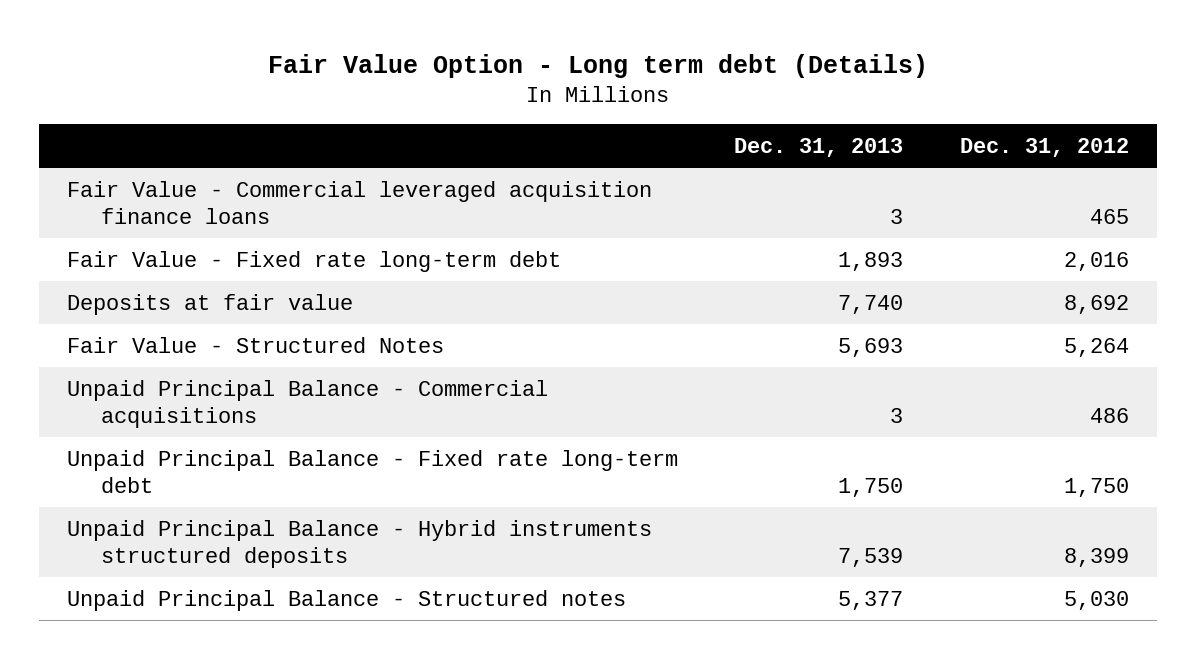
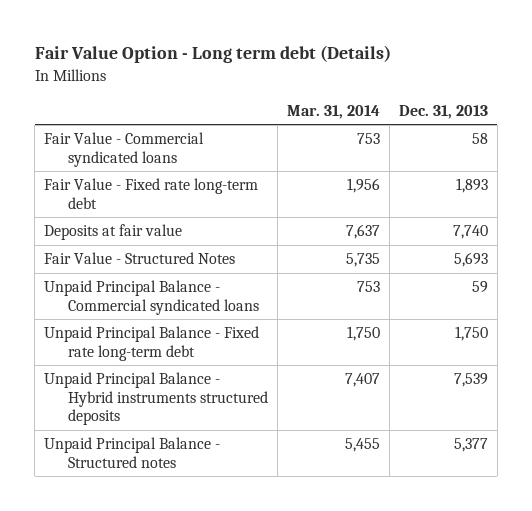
- | Dec. 31, 2013 | Dec. 31, 2012
+ | Mar. 31, 2014 | Dec. 31, 2013
- Fair Value - Commercial leveraged acquisition finance loans | 3 | 465
+ Fair Value - Commercial syndicated loans | 753 | 58
- Unpaid Principal Balance - Commercial acquisitions | 3 | 486
+ Unpaid Principal Balance - Commercial syndicated loans | 753 | 59

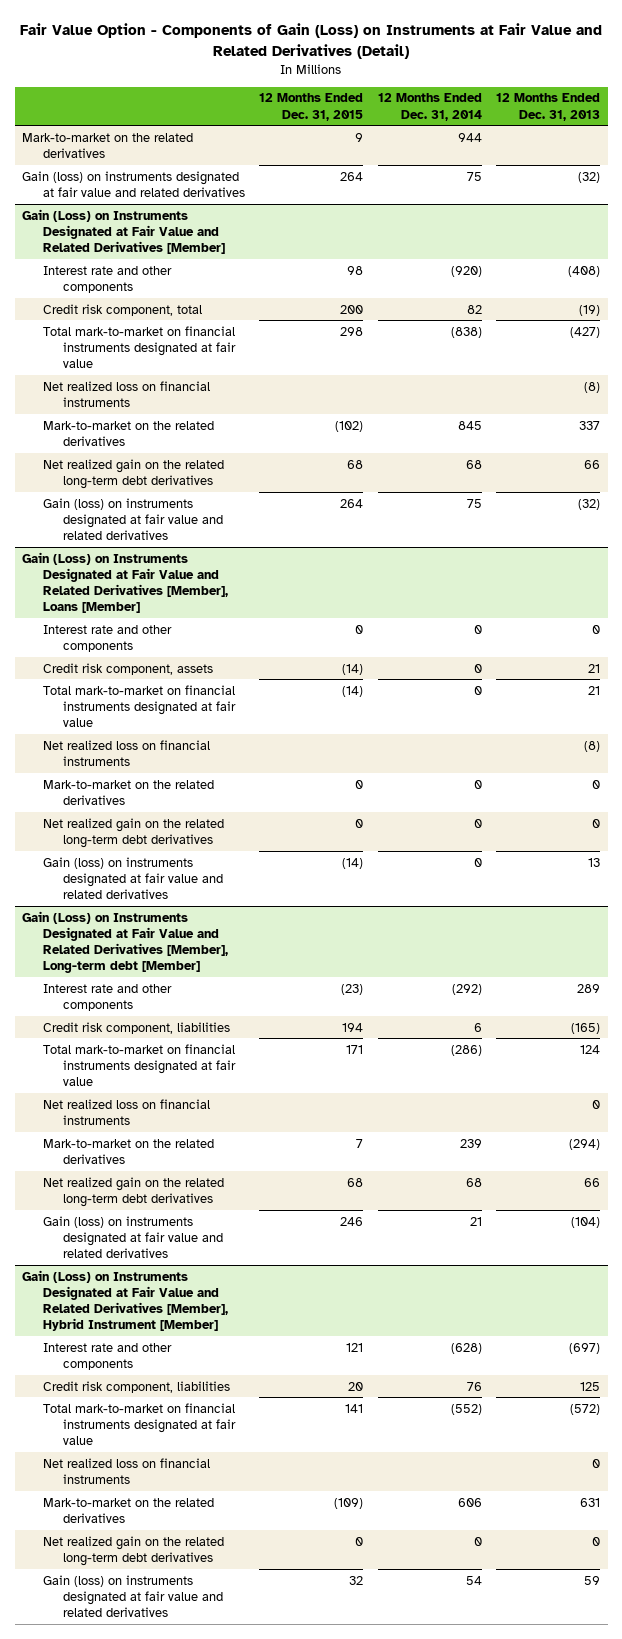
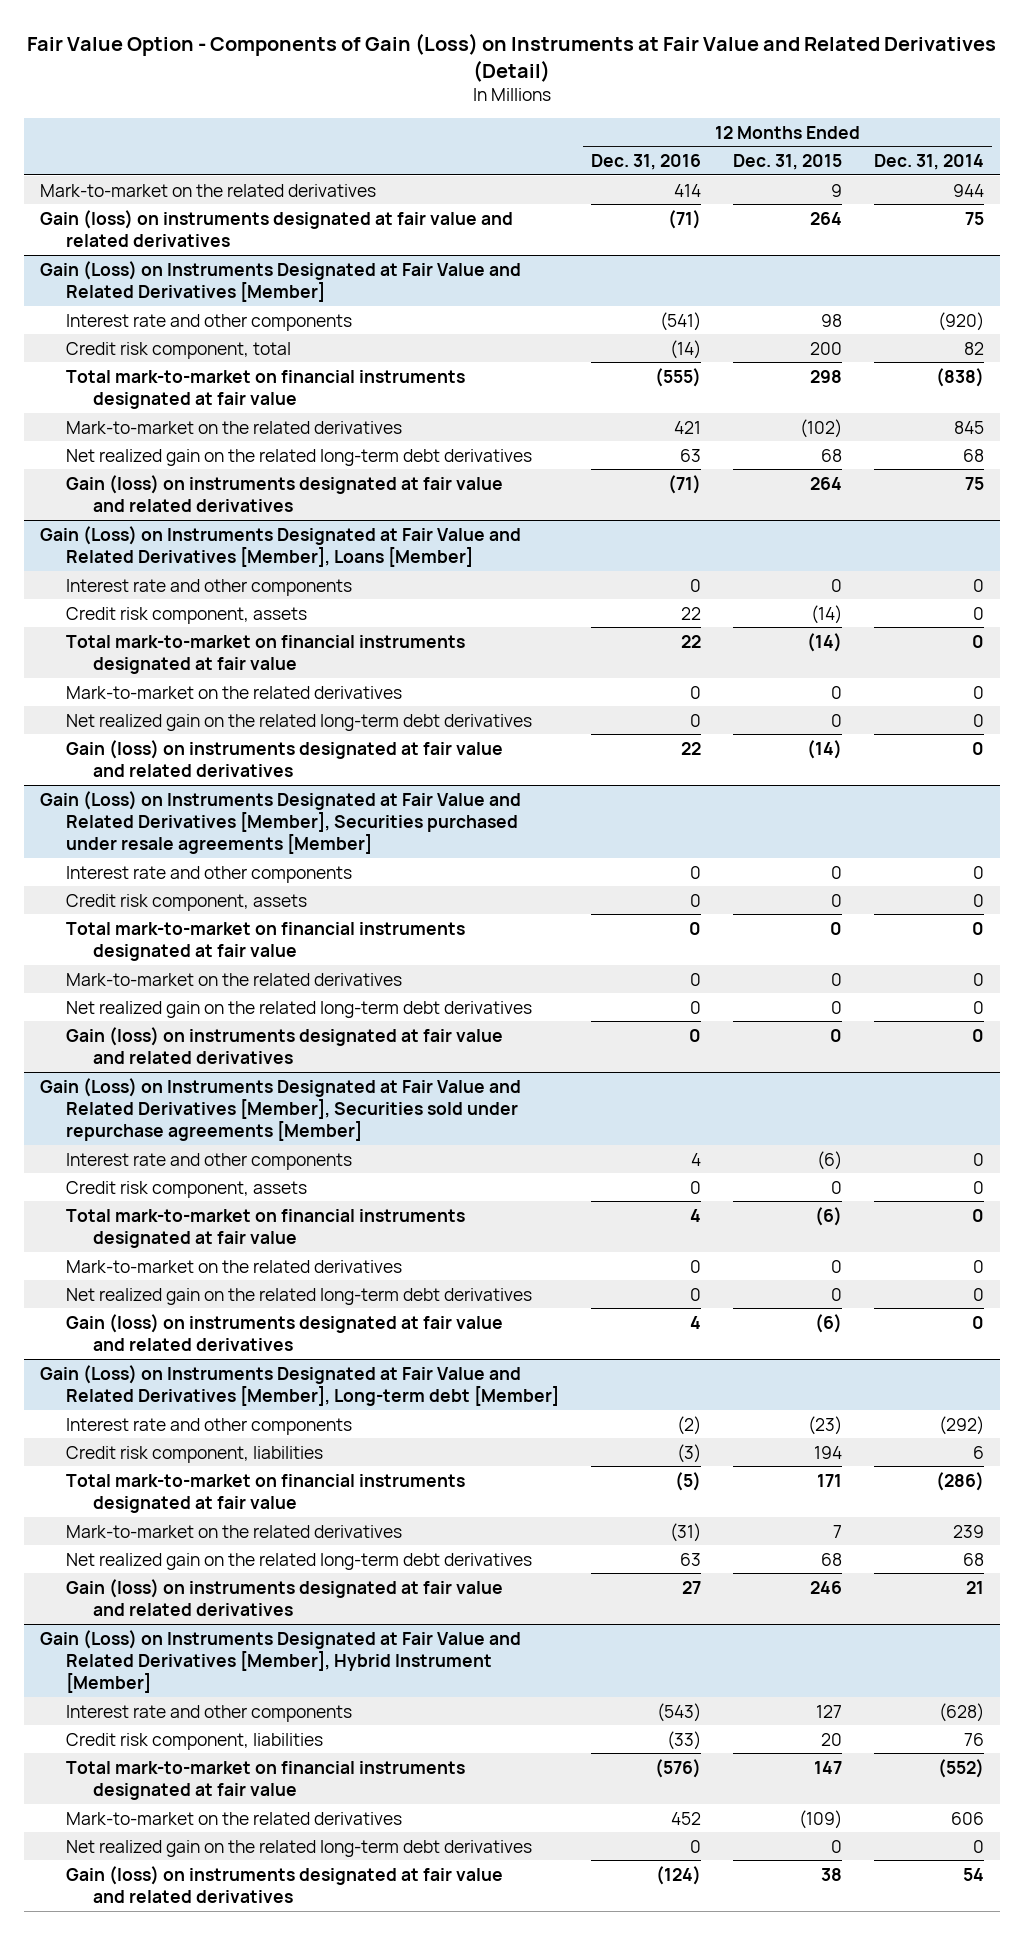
- | 12 Months Ended Dec. 31, 2015 | 12 Months Ended Dec. 31, 2014 | 12 Months Ended Dec. 31, 2013
+ | 12 Months Ended Dec. 31, 2016 | 12 Months Ended Dec. 31, 2015 | 12 Months Ended Dec. 31, 2014
@ Gain (Loss) on Instruments Designated at Fair Value and Related Derivatives [Member]
- Net realized loss on financial instruments | | | (8)
@ Gain (Loss) on Instruments Designated at Fair Value and Related Derivatives [Member], Loans [Member]
- Net realized loss on financial instruments | | | (8)
+ Gain (Loss) on Instruments Designated at Fair Value and Related Derivatives [Member], Securities purchased under resale agreements [Member]
+ Interest rate and other components | 0 | 0 | 0
+ Credit risk component, assets | 0 | 0 | 0
+ Total mark-to-market on financial instruments designated at fair value | 0 | 0 | 0
+ Mark-to-market on the related derivatives | 0 | 0 | 0
+ Net realized gain on the related long-term debt derivatives | 0 | 0 | 0
+ Gain (loss) on instruments designated at fair value and related derivatives | 0 | 0 | 0
+ Gain (Loss) on Instruments Designated at Fair Value and Related Derivatives [Member], Securities sold under repurchase agreements [Member]
+ Interest rate and other components | 4 | (6) | 0
+ Credit risk component, assets | 0 | 0 | 0
+ Total mark-to-market on financial instruments designated at fair value | 4 | (6) | 0
+ Mark-to-market on the related derivatives | 0 | 0 | 0
+ Net realized gain on the related long-term debt derivatives | 0 | 0 | 0
+ Gain (loss) on instruments designated at fair value and related derivatives | 4 | (6) | 0
@ Gain (Loss) on Instruments Designated at Fair Value and Related Derivatives [Member], Long-term debt [Member]
- Net realized loss on financial instruments | | | 0
@ Gain (Loss) on Instruments Designated at Fair Value and Related Derivatives [Member], Hybrid Instrument [Member]
- Interest rate and other components | 121 | (628) | (697)
+ Interest rate and other components | (543) | 127 | (628)
- Total mark-to-market on financial instruments designated at fair value | 141 | (552) | (572)
- Net realized loss on financial instruments | | | 0
+ Total mark-to-market on financial instruments designated at fair value | (576) | 147 | (552)
- Gain (loss) on instruments designated at fair value and related derivatives | 32 | 54 | 59
+ Gain (loss) on instruments designated at fair value and related derivatives | (124) | 38 | 54

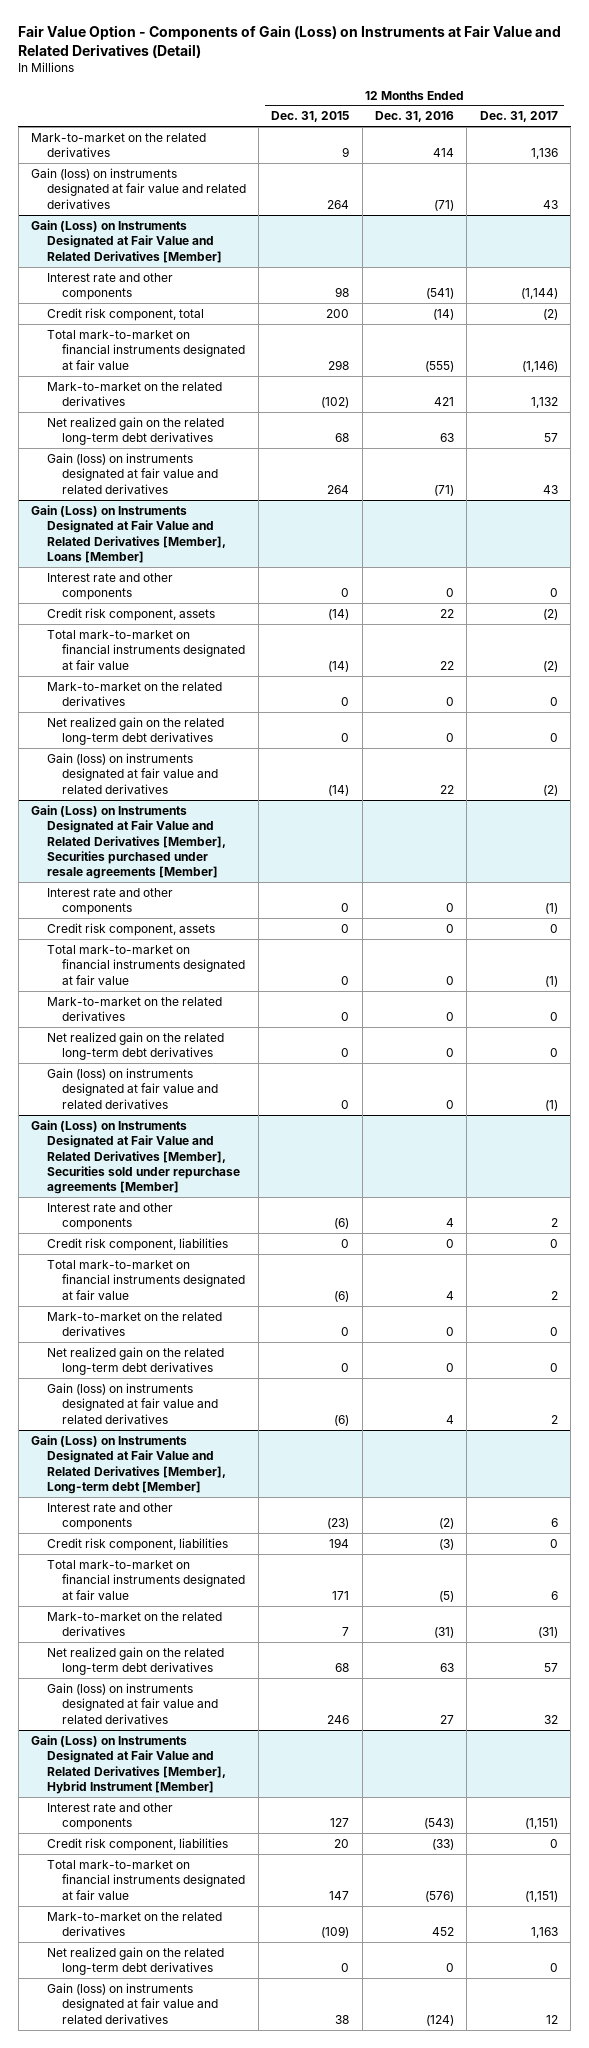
- | 12 Months Ended Dec. 31, 2016 | 12 Months Ended Dec. 31, 2015 | 12 Months Ended Dec. 31, 2014
+ | 12 Months Ended Dec. 31, 2015 | 12 Months Ended Dec. 31, 2016 | 12 Months Ended Dec. 31, 2017
@ Gain (Loss) on Instruments Designated at Fair Value and Related Derivatives [Member], Securities sold under repurchase agreements [Member]
- Credit risk component, assets | 0 | 0 | 0
+ Credit risk component, liabilities | 0 | 0 | 0

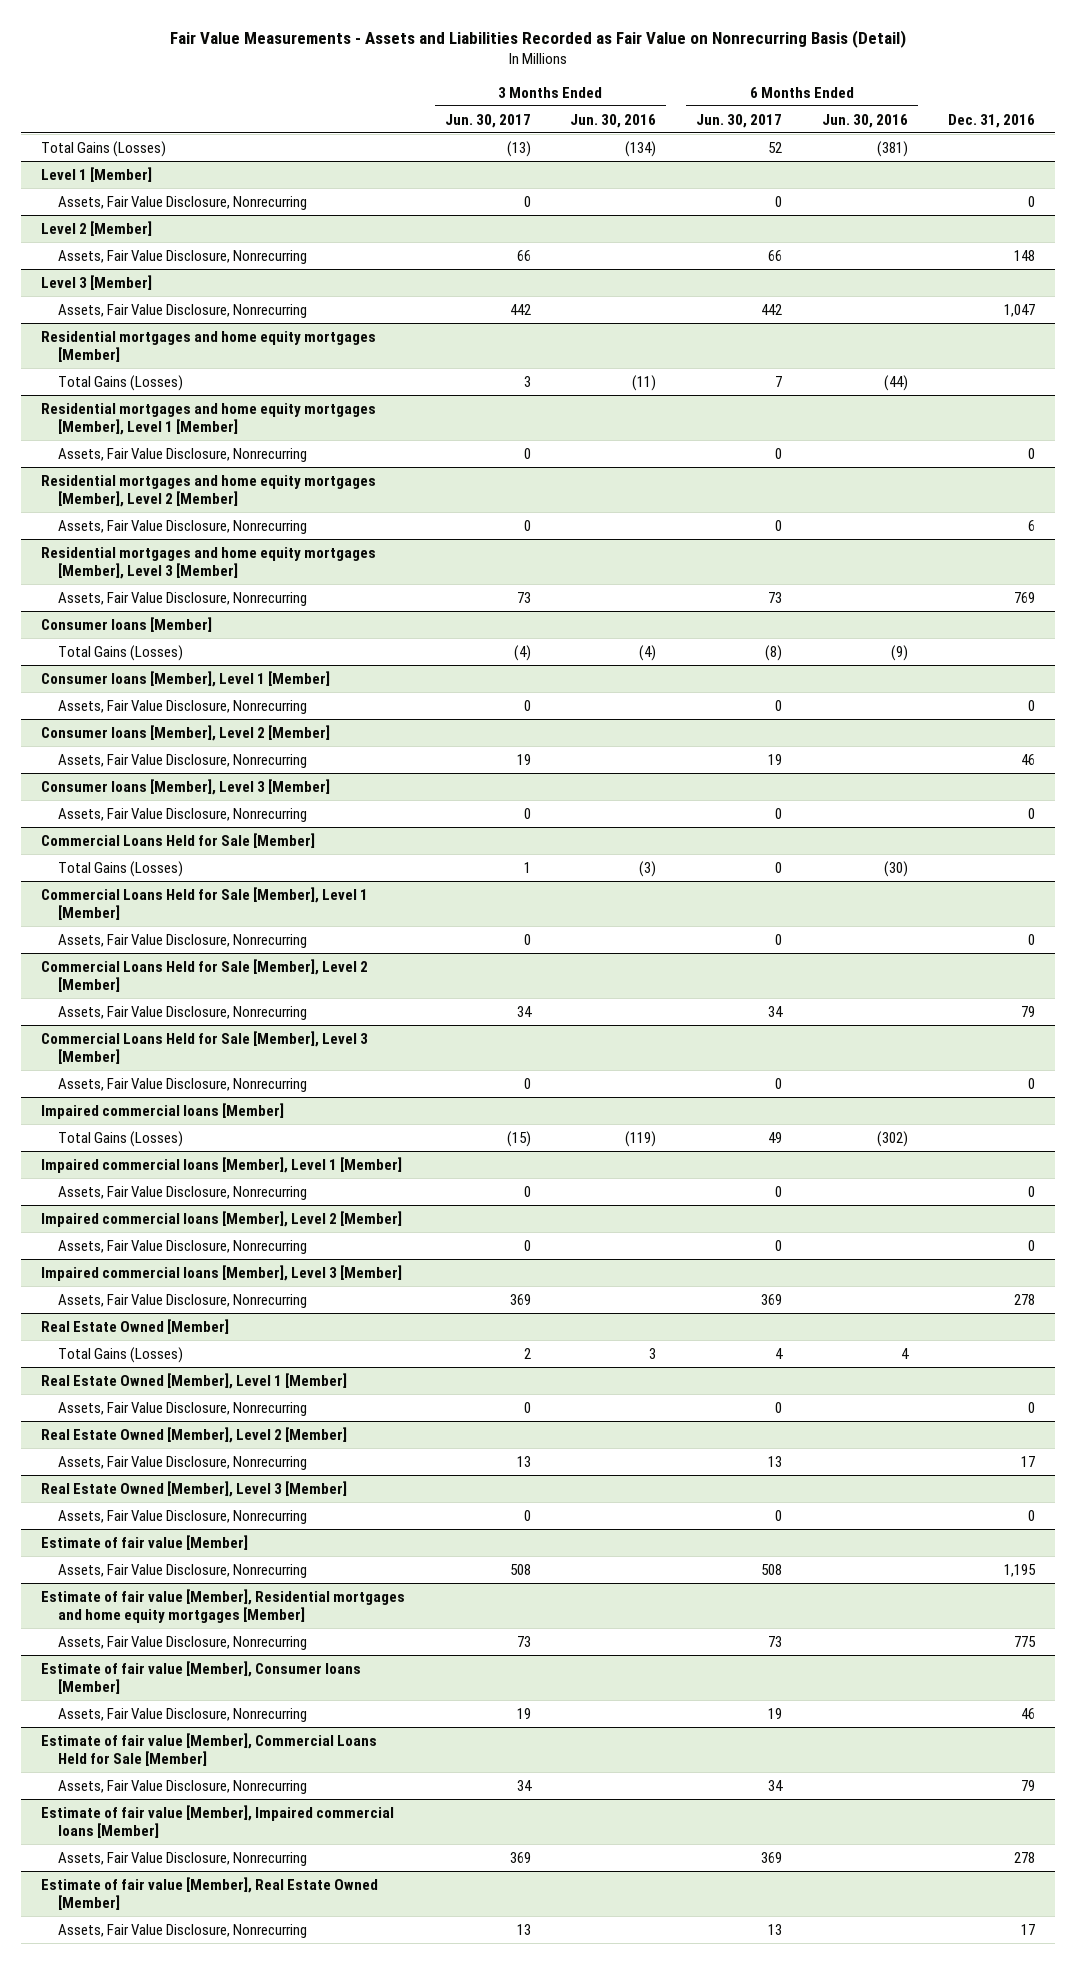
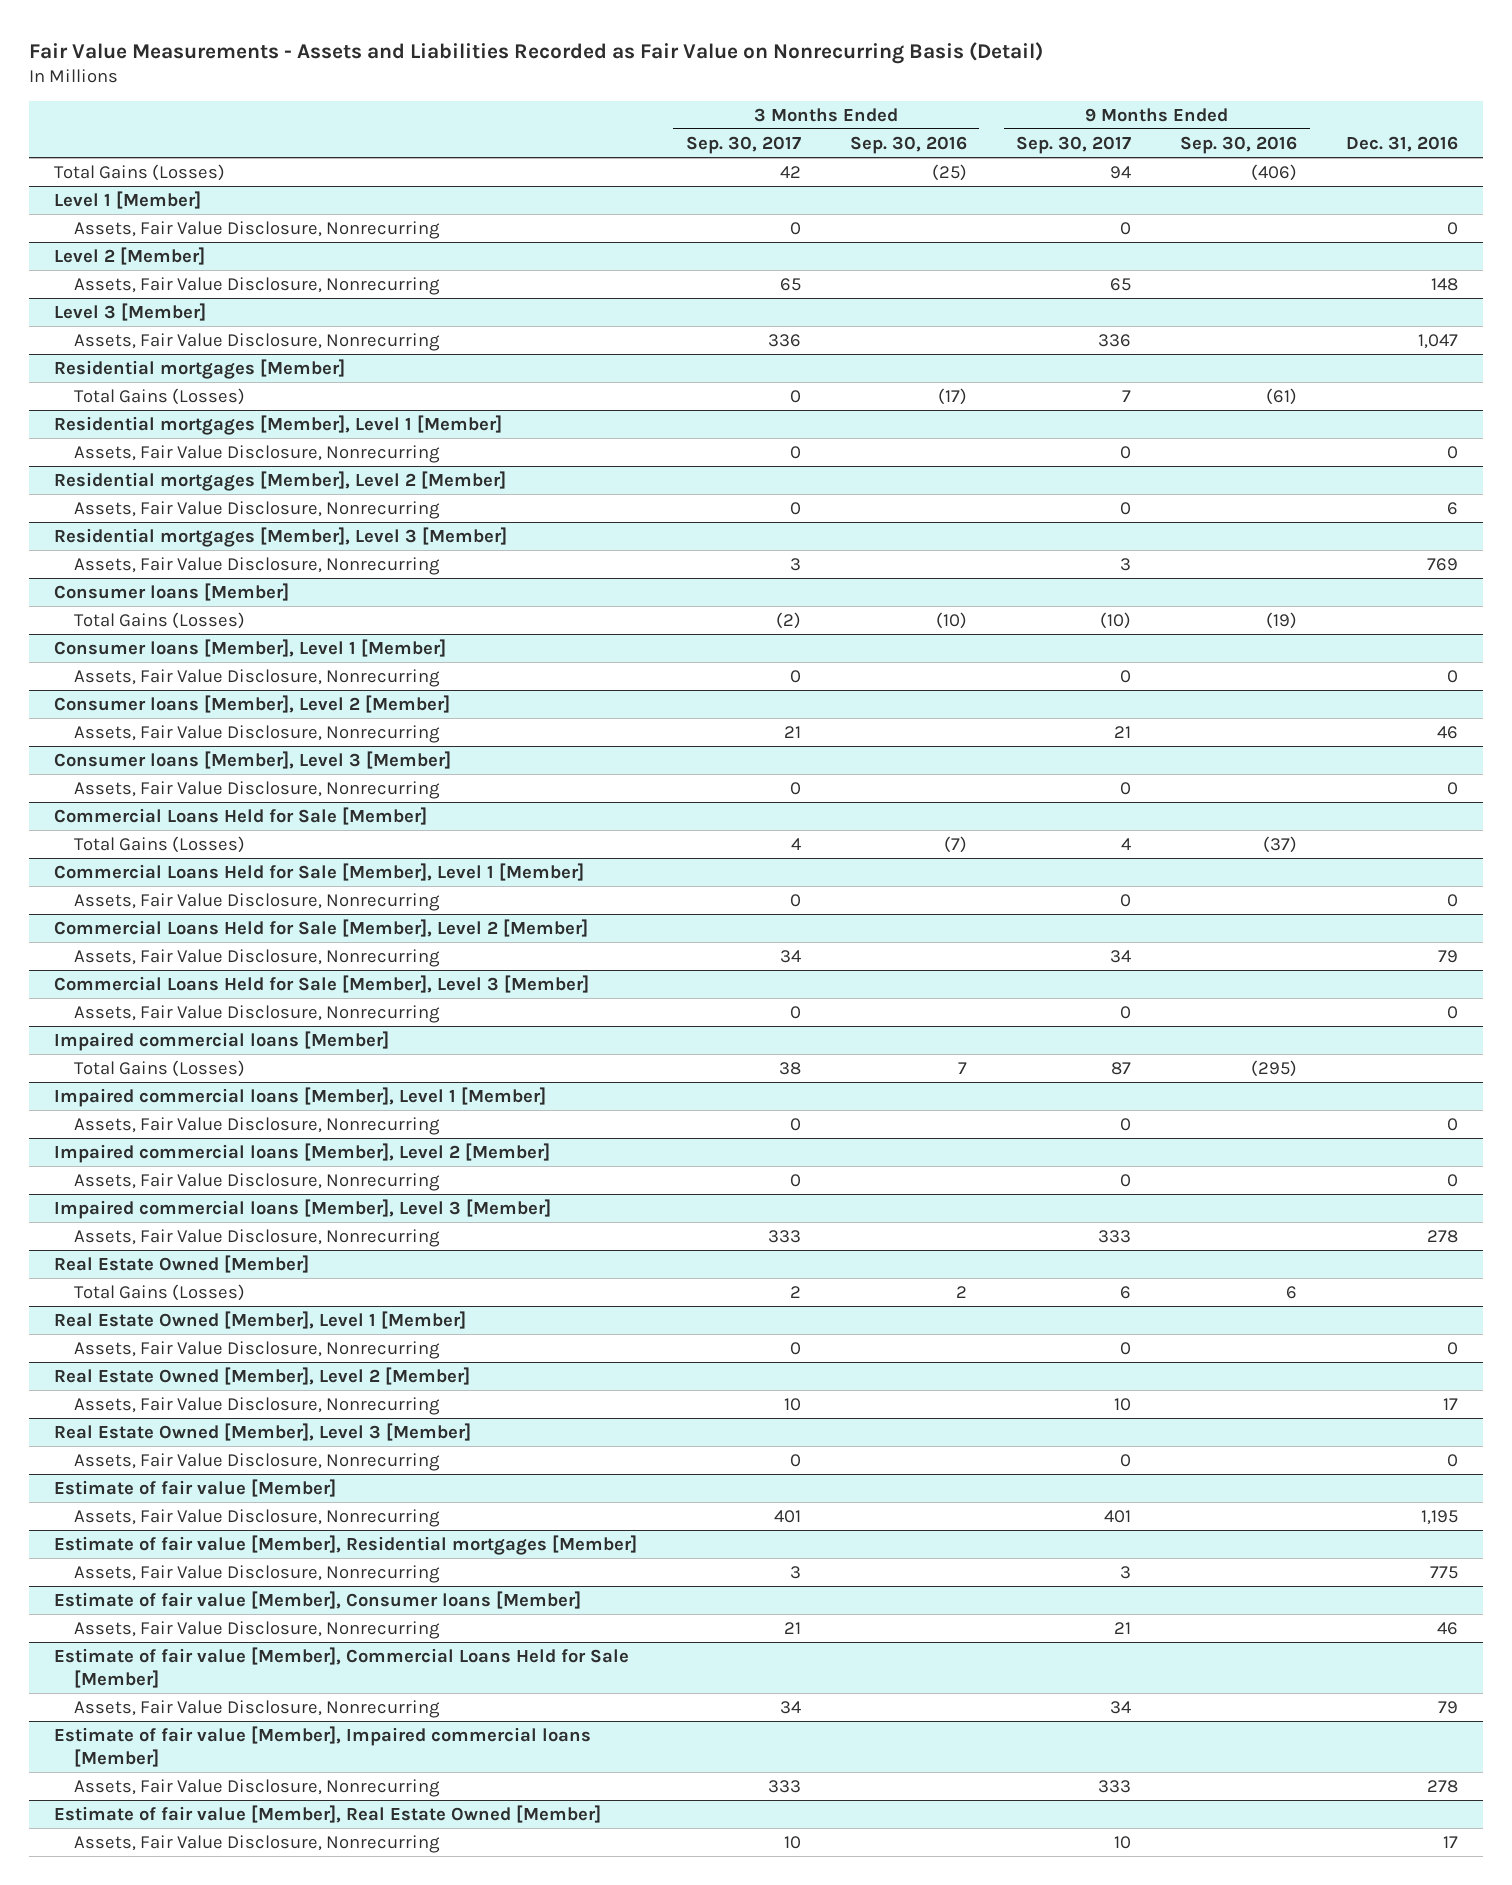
- | 3 Months Ended Jun. 30, 2017 | 3 Months Ended Jun. 30, 2016 | 6 Months Ended Jun. 30, 2017 | 6 Months Ended Jun. 30, 2016 | Dec. 31, 2016
+ | 3 Months Ended Sep. 30, 2017 | 3 Months Ended Sep. 30, 2016 | 9 Months Ended Sep. 30, 2017 | 9 Months Ended Sep. 30, 2016 | Dec. 31, 2016
- Residential mortgages and home equity mortgages [Member]
+ Residential mortgages [Member]
- Residential mortgages and home equity mortgages [Member], Level 1 [Member]
+ Residential mortgages [Member], Level 1 [Member]
- Residential mortgages and home equity mortgages [Member], Level 2 [Member]
+ Residential mortgages [Member], Level 2 [Member]
- Residential mortgages and home equity mortgages [Member], Level 3 [Member]
+ Residential mortgages [Member], Level 3 [Member]
- Estimate of fair value [Member], Residential mortgages and home equity mortgages [Member]
+ Estimate of fair value [Member], Residential mortgages [Member]

